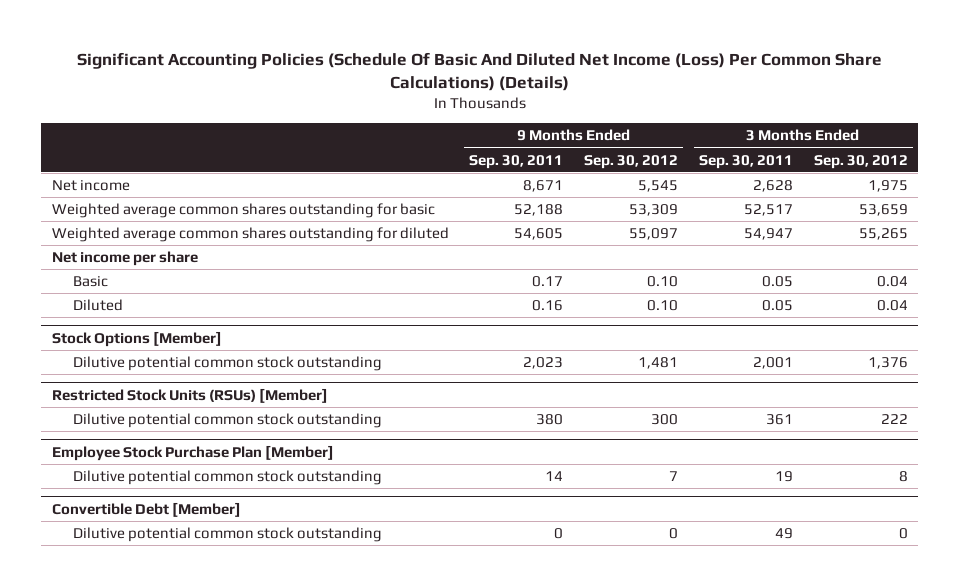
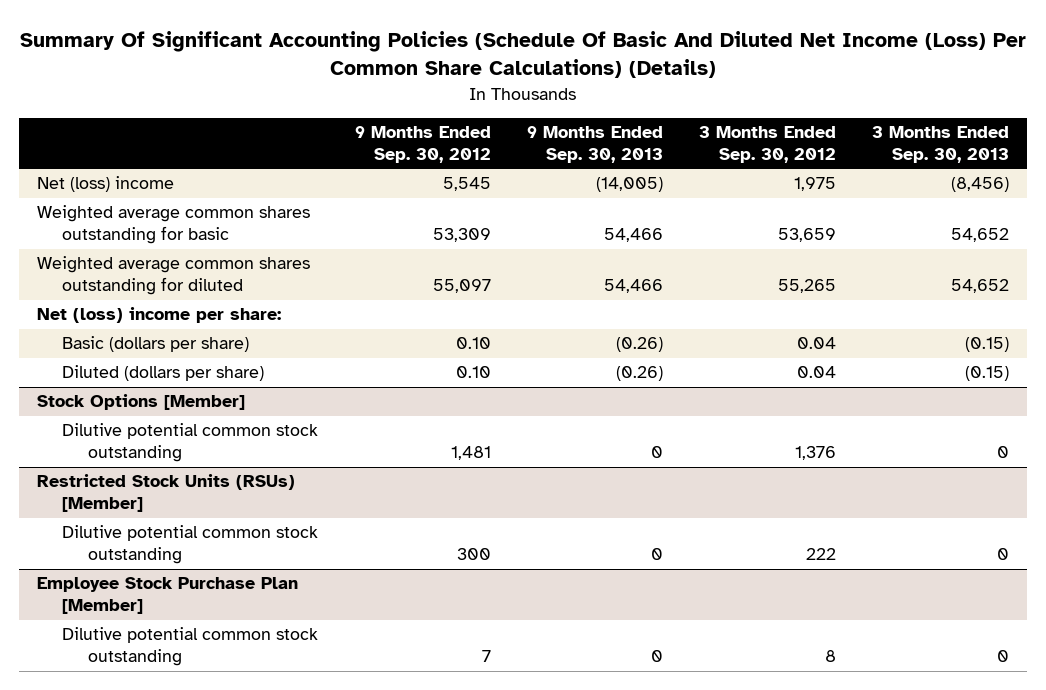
- Significant Accounting Policies (Schedule Of Basic And Diluted Net Income (Loss) Per Common Share Calculations) (Details)
+ Summary Of Significant Accounting Policies (Schedule Of Basic And Diluted Net Income (Loss) Per Common Share Calculations) (Details)
- | 9 Months Ended Sep. 30, 2011 | 9 Months Ended Sep. 30, 2012 | 3 Months Ended Sep. 30, 2011 | 3 Months Ended Sep. 30, 2012
+ | 9 Months Ended Sep. 30, 2012 | 9 Months Ended Sep. 30, 2013 | 3 Months Ended Sep. 30, 2012 | 3 Months Ended Sep. 30, 2013
- Net income | 8,671 | 5,545 | 2,628 | 1,975
+ Net (loss) income | 5,545 | (14,005) | 1,975 | (8,456)
- Net income per share
- Basic | 0.17 | 0.10 | 0.05 | 0.04
- Diluted | 0.16 | 0.10 | 0.05 | 0.04
+ Net (loss) income per share:
+ Basic (dollars per share) | 0.10 | (0.26) | 0.04 | (0.15)
+ Diluted (dollars per share) | 0.10 | (0.26) | 0.04 | (0.15)
- Convertible Debt [Member]
- Dilutive potential common stock outstanding | 0 | 0 | 49 | 0

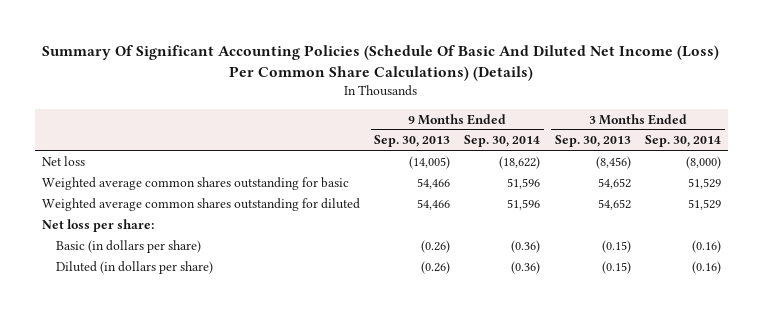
- | 9 Months Ended Sep. 30, 2012 | 9 Months Ended Sep. 30, 2013 | 3 Months Ended Sep. 30, 2012 | 3 Months Ended Sep. 30, 2013
+ | 9 Months Ended Sep. 30, 2013 | 9 Months Ended Sep. 30, 2014 | 3 Months Ended Sep. 30, 2013 | 3 Months Ended Sep. 30, 2014
- Net (loss) income | 5,545 | (14,005) | 1,975 | (8,456)
+ Net loss | (14,005) | (18,622) | (8,456) | (8,000)
- Net (loss) income per share:
- Basic (dollars per share) | 0.10 | (0.26) | 0.04 | (0.15)
- Diluted (dollars per share) | 0.10 | (0.26) | 0.04 | (0.15)
- Stock Options [Member]
- Dilutive potential common stock outstanding | 1,481 | 0 | 1,376 | 0
- Restricted Stock Units (RSUs) [Member]
- Dilutive potential common stock outstanding | 300 | 0 | 222 | 0
- Employee Stock Purchase Plan [Member]
- Dilutive potential common stock outstanding | 7 | 0 | 8 | 0
+ Net loss per share:
+ Basic (in dollars per share) | (0.26) | (0.36) | (0.15) | (0.16)
+ Diluted (in dollars per share) | (0.26) | (0.36) | (0.15) | (0.16)

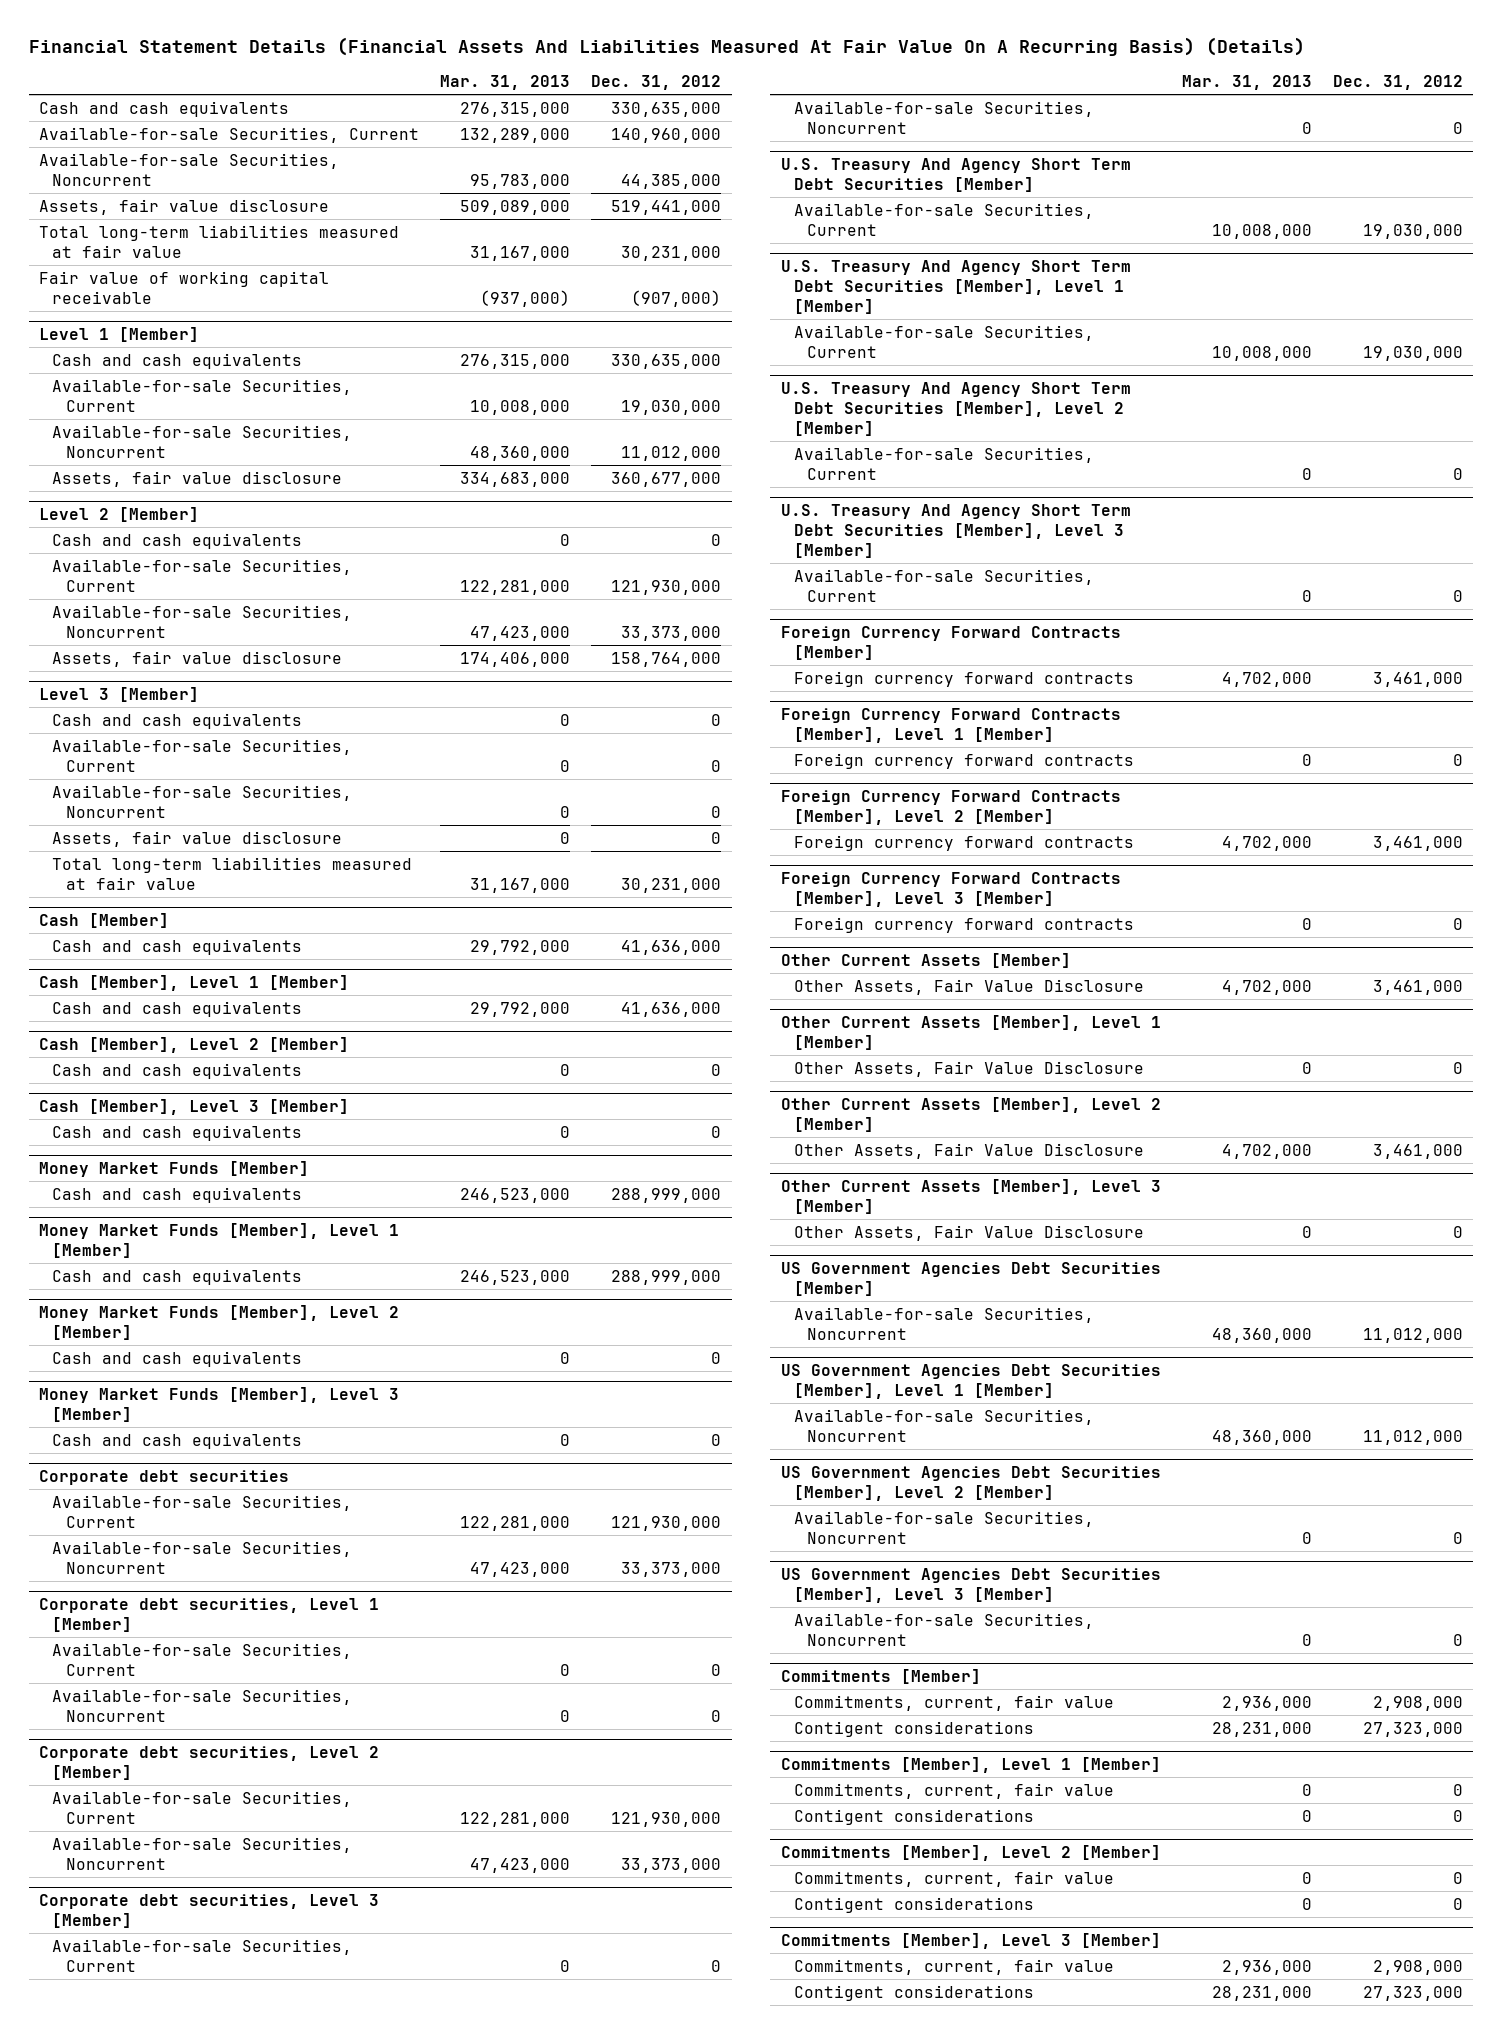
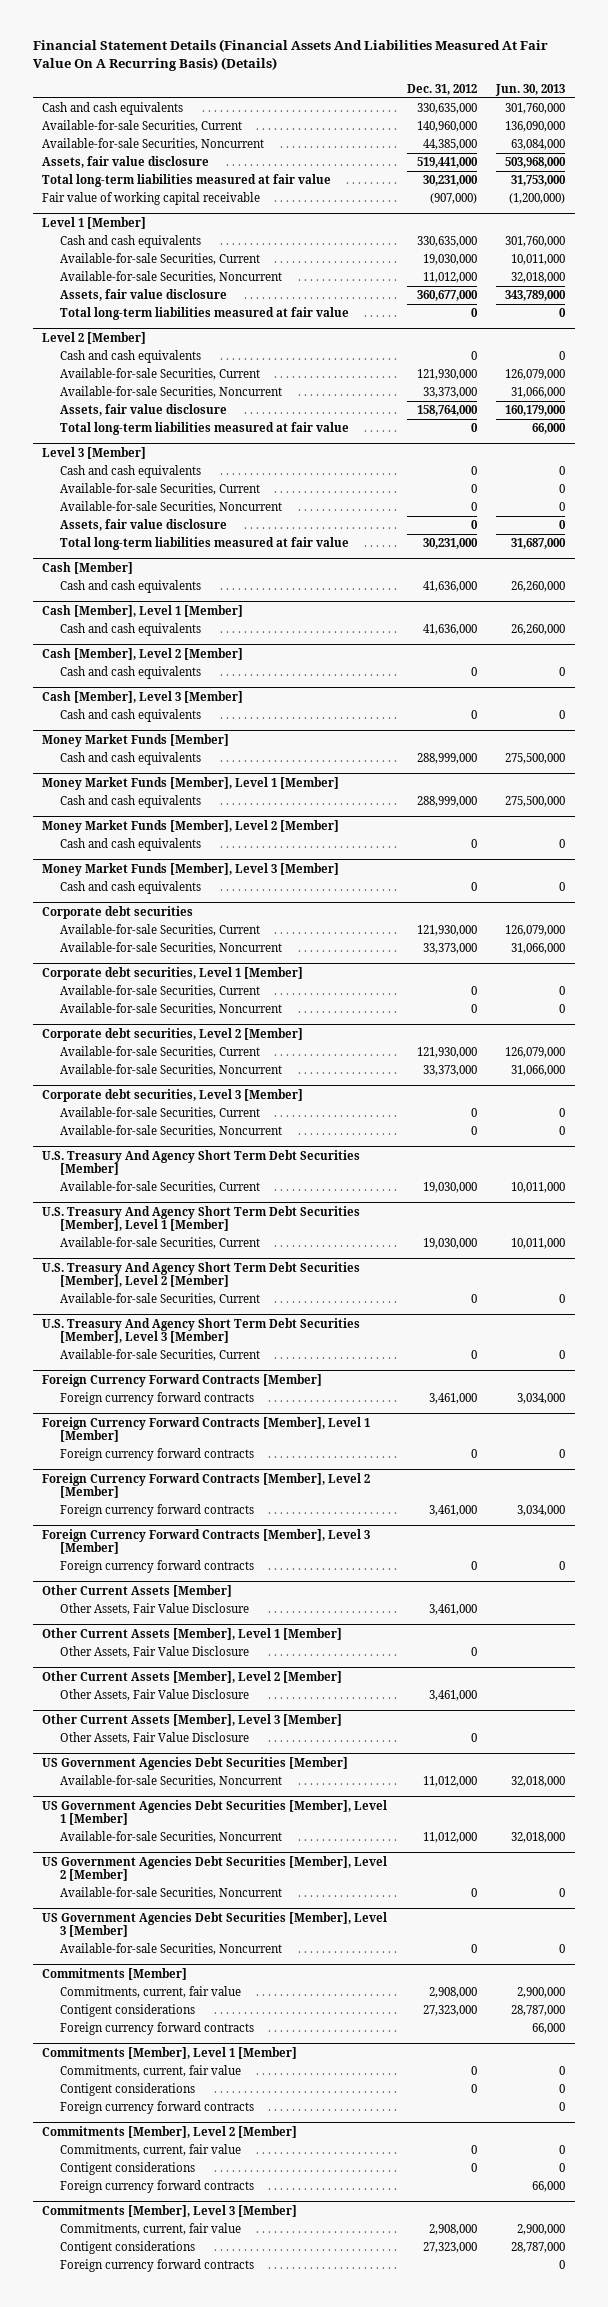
- | Mar. 31, 2013 | Dec. 31, 2012
+ | Dec. 31, 2012 | Jun. 30, 2013
@ Level 1 [Member]
+ Total long-term liabilities measured at fair value | 0 | 0
@ Level 2 [Member]
+ Total long-term liabilities measured at fair value | 0 | 66,000
@ Commitments [Member]
+ Foreign currency forward contracts | | 66,000
@ Commitments [Member], Level 1 [Member]
+ Foreign currency forward contracts | | 0
@ Commitments [Member], Level 2 [Member]
+ Foreign currency forward contracts | | 66,000
@ Commitments [Member], Level 3 [Member]
+ Foreign currency forward contracts | | 0

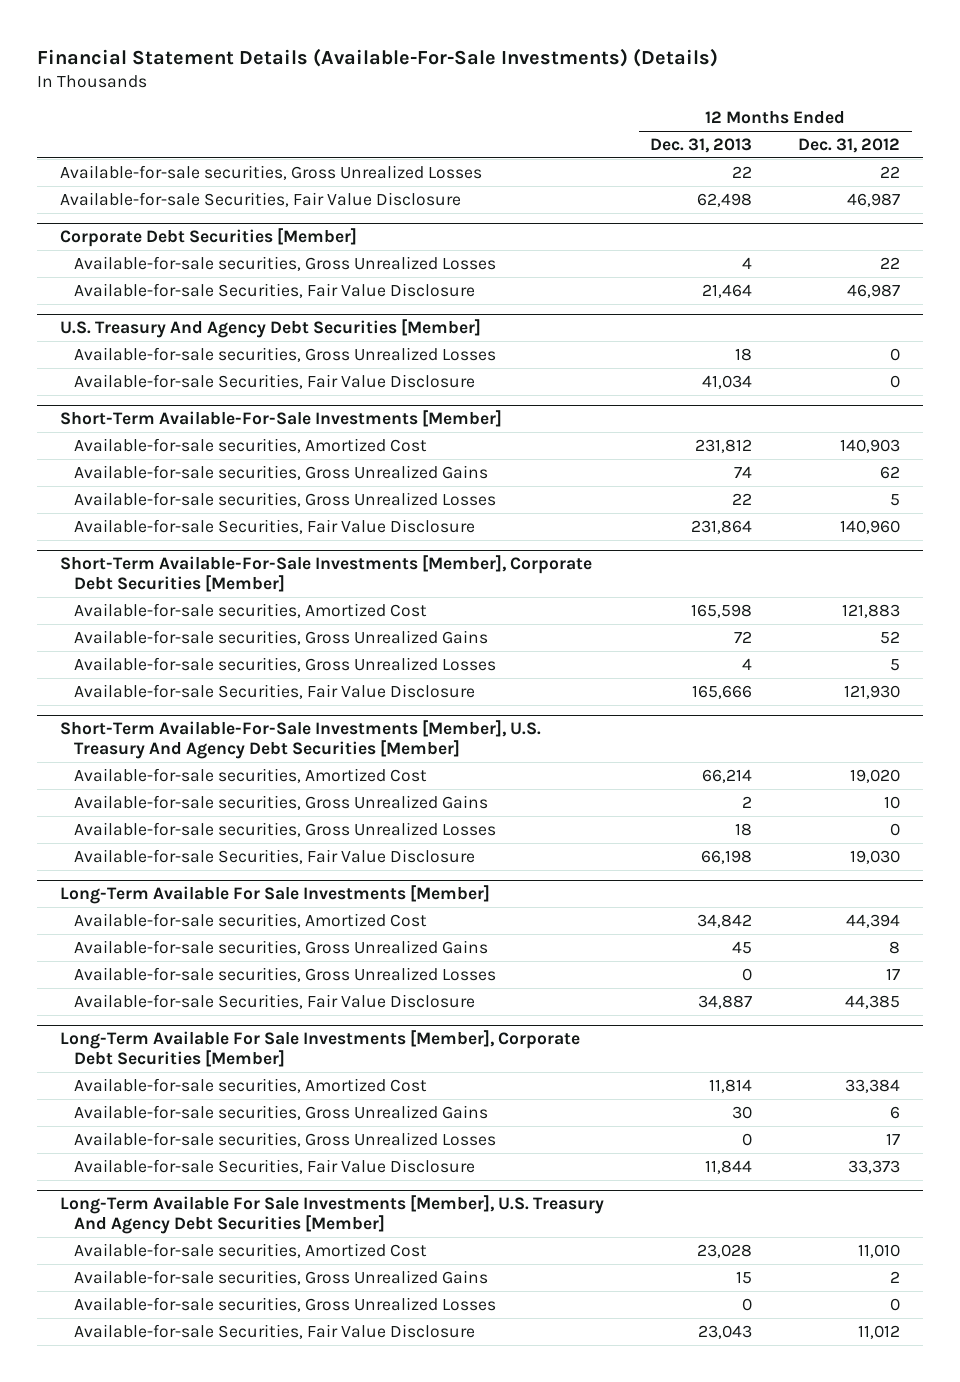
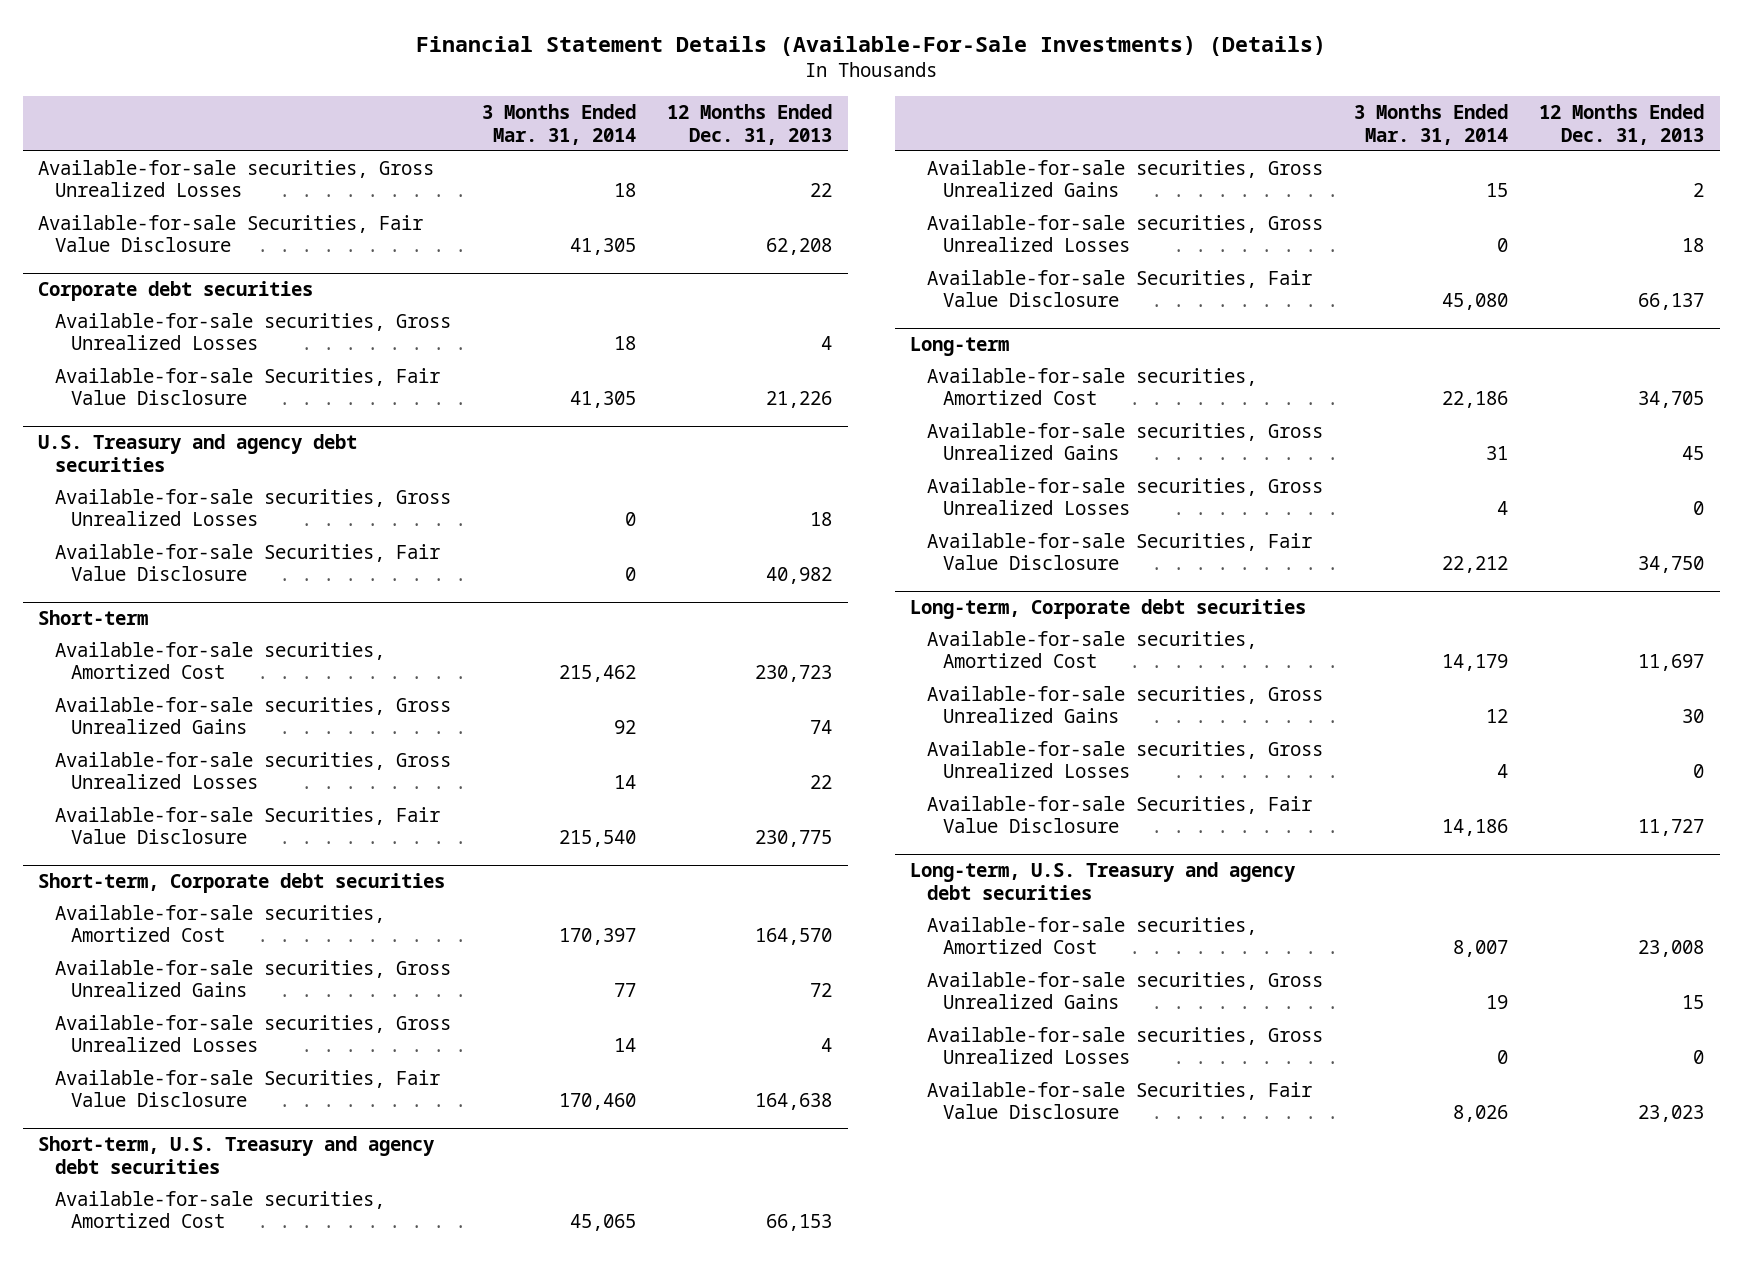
- | 12 Months Ended Dec. 31, 2013 | 12 Months Ended Dec. 31, 2012
+ | 3 Months Ended Mar. 31, 2014 | 12 Months Ended Dec. 31, 2013
- Available-for-sale Securities, Fair Value Disclosure | 62,498 | 46,987
- Corporate Debt Securities [Member]
+ Available-for-sale Securities, Fair Value Disclosure | 41,305 | 62,208
+ Corporate debt securities
- Available-for-sale Securities, Fair Value Disclosure | 21,464 | 46,987
- U.S. Treasury And Agency Debt Securities [Member]
+ Available-for-sale Securities, Fair Value Disclosure | 41,305 | 21,226
+ U.S. Treasury and agency debt securities
- Available-for-sale Securities, Fair Value Disclosure | 41,034 | 0
- Short-Term Available-For-Sale Investments [Member]
- Available-for-sale securities, Amortized Cost | 231,812 | 140,903
+ Available-for-sale Securities, Fair Value Disclosure | 0 | 40,982
+ Short-term
+ Available-for-sale securities, Amortized Cost | 215,462 | 230,723
- Available-for-sale Securities, Fair Value Disclosure | 231,864 | 140,960
- Short-Term Available-For-Sale Investments [Member], Corporate Debt Securities [Member]
- Available-for-sale securities, Amortized Cost | 165,598 | 121,883
+ Available-for-sale Securities, Fair Value Disclosure | 215,540 | 230,775
+ Short-term, Corporate debt securities
+ Available-for-sale securities, Amortized Cost | 170,397 | 164,570
- Available-for-sale Securities, Fair Value Disclosure | 165,666 | 121,930
- Short-Term Available-For-Sale Investments [Member], U.S. Treasury And Agency Debt Securities [Member]
- Available-for-sale securities, Amortized Cost | 66,214 | 19,020
+ Available-for-sale Securities, Fair Value Disclosure | 170,460 | 164,638
+ Short-term, U.S. Treasury and agency debt securities
+ Available-for-sale securities, Amortized Cost | 45,065 | 66,153
- Available-for-sale Securities, Fair Value Disclosure | 66,198 | 19,030
- Long-Term Available For Sale Investments [Member]
- Available-for-sale securities, Amortized Cost | 34,842 | 44,394
+ Available-for-sale Securities, Fair Value Disclosure | 45,080 | 66,137
+ Long-term
+ Available-for-sale securities, Amortized Cost | 22,186 | 34,705
- Available-for-sale Securities, Fair Value Disclosure | 34,887 | 44,385
- Long-Term Available For Sale Investments [Member], Corporate Debt Securities [Member]
- Available-for-sale securities, Amortized Cost | 11,814 | 33,384
+ Available-for-sale Securities, Fair Value Disclosure | 22,212 | 34,750
+ Long-term, Corporate debt securities
+ Available-for-sale securities, Amortized Cost | 14,179 | 11,697
- Available-for-sale Securities, Fair Value Disclosure | 11,844 | 33,373
- Long-Term Available For Sale Investments [Member], U.S. Treasury And Agency Debt Securities [Member]
- Available-for-sale securities, Amortized Cost | 23,028 | 11,010
+ Available-for-sale Securities, Fair Value Disclosure | 14,186 | 11,727
+ Long-term, U.S. Treasury and agency debt securities
+ Available-for-sale securities, Amortized Cost | 8,007 | 23,008
- Available-for-sale Securities, Fair Value Disclosure | 23,043 | 11,012
+ Available-for-sale Securities, Fair Value Disclosure | 8,026 | 23,023

